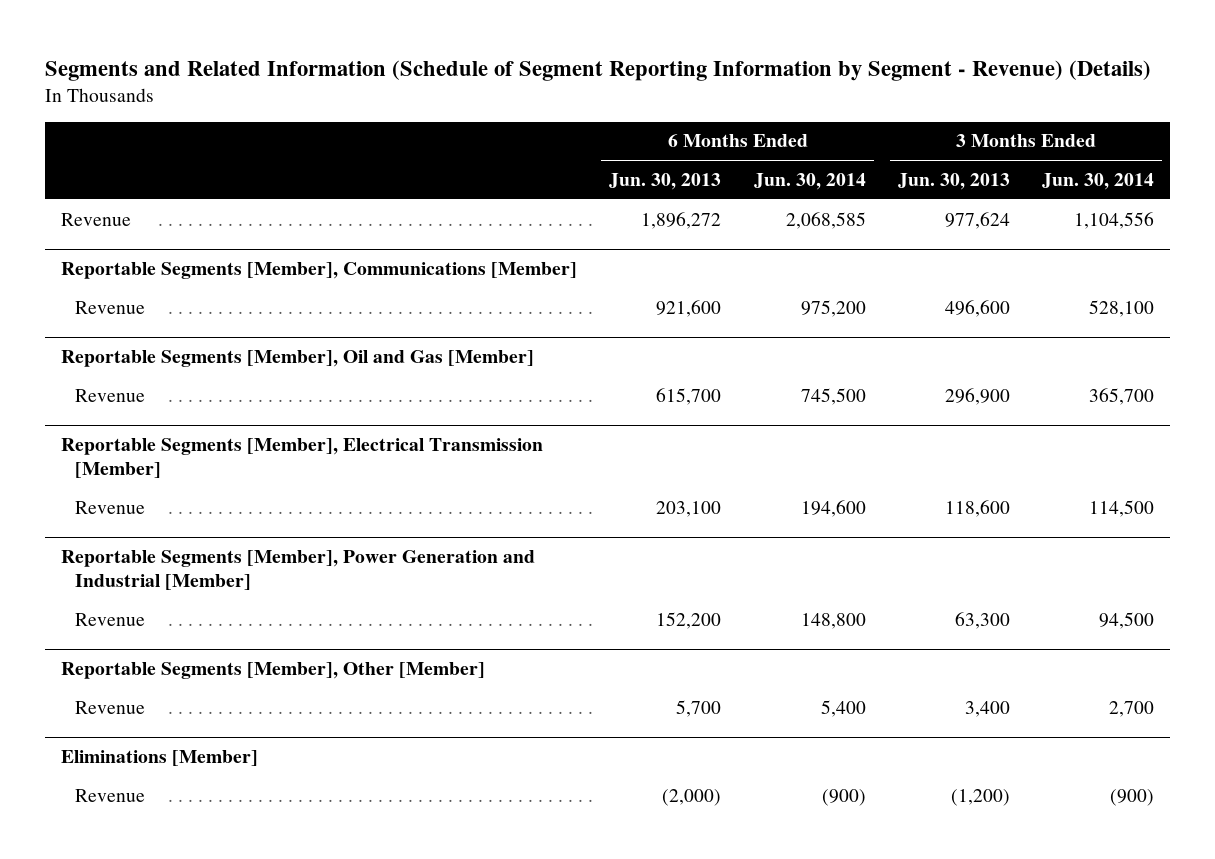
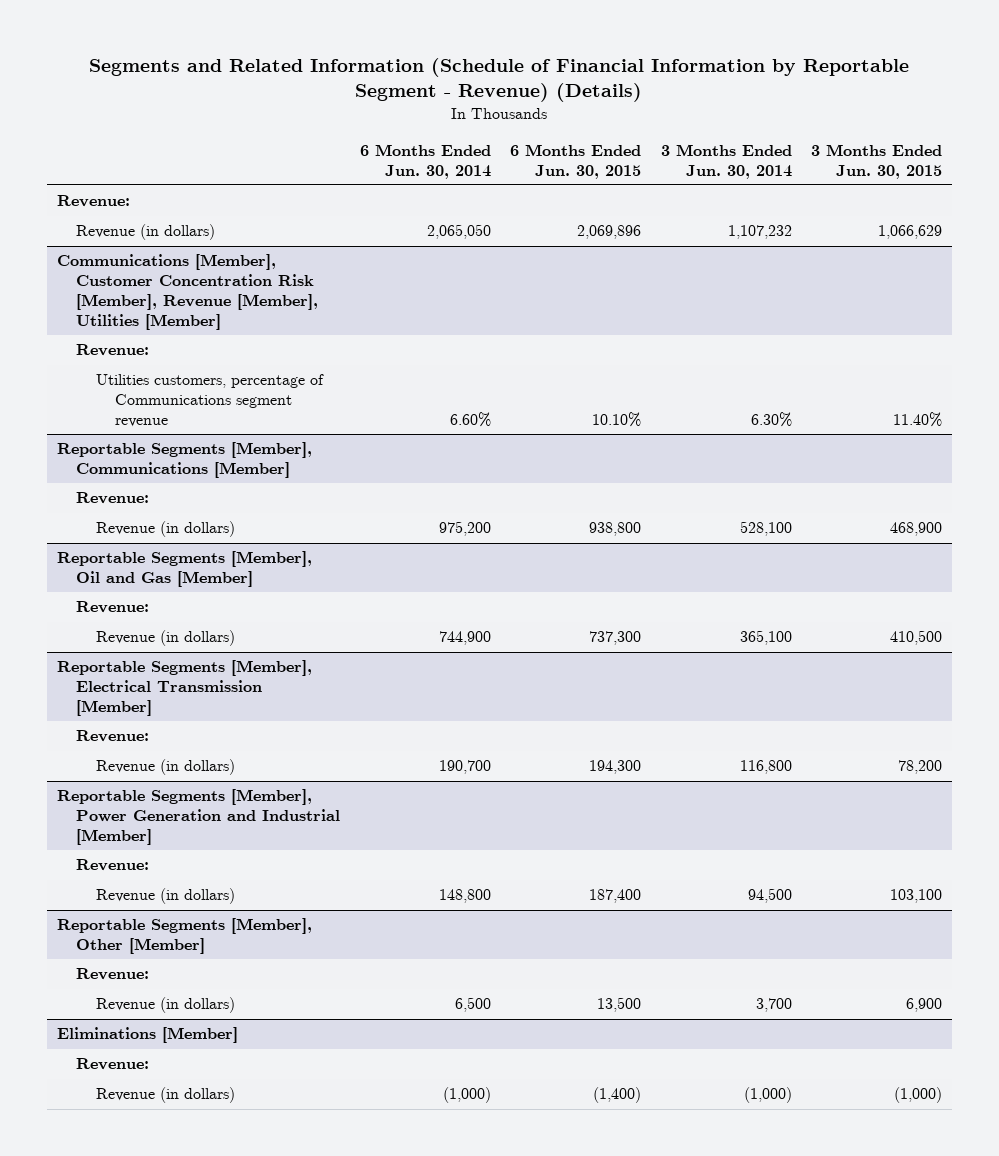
- Segments and Related Information (Schedule of Segment Reporting Information by Segment - Revenue) (Details)
+ Segments and Related Information (Schedule of Financial Information by Reportable Segment - Revenue) (Details)
- | 6 Months Ended Jun. 30, 2013 | 6 Months Ended Jun. 30, 2014 | 3 Months Ended Jun. 30, 2013 | 3 Months Ended Jun. 30, 2014
+ | 6 Months Ended Jun. 30, 2014 | 6 Months Ended Jun. 30, 2015 | 3 Months Ended Jun. 30, 2014 | 3 Months Ended Jun. 30, 2015
- Revenue | 1,896,272 | 2,068,585 | 977,624 | 1,104,556
+ Revenue:
+ Revenue (in dollars) | 2,065,050 | 2,069,896 | 1,107,232 | 1,066,629
+ Communications [Member], Customer Concentration Risk [Member], Revenue [Member], Utilities [Member]
+ Revenue:
+ Utilities customers, percentage of Communications segment revenue | 6.60% | 10.10% | 6.30% | 11.40%
@ Reportable Segments [Member], Communications [Member]
- Revenue | 921,600 | 975,200 | 496,600 | 528,100
+ Revenue:
+ Revenue (in dollars) | 975,200 | 938,800 | 528,100 | 468,900
@ Reportable Segments [Member], Oil and Gas [Member]
- Revenue | 615,700 | 745,500 | 296,900 | 365,700
+ Revenue:
+ Revenue (in dollars) | 744,900 | 737,300 | 365,100 | 410,500
@ Reportable Segments [Member], Electrical Transmission [Member]
- Revenue | 203,100 | 194,600 | 118,600 | 114,500
+ Revenue:
+ Revenue (in dollars) | 190,700 | 194,300 | 116,800 | 78,200
@ Reportable Segments [Member], Power Generation and Industrial [Member]
- Revenue | 152,200 | 148,800 | 63,300 | 94,500
+ Revenue:
+ Revenue (in dollars) | 148,800 | 187,400 | 94,500 | 103,100
@ Reportable Segments [Member], Other [Member]
- Revenue | 5,700 | 5,400 | 3,400 | 2,700
+ Revenue:
+ Revenue (in dollars) | 6,500 | 13,500 | 3,700 | 6,900
@ Eliminations [Member]
- Revenue | (2,000) | (900) | (1,200) | (900)
+ Revenue:
+ Revenue (in dollars) | (1,000) | (1,400) | (1,000) | (1,000)

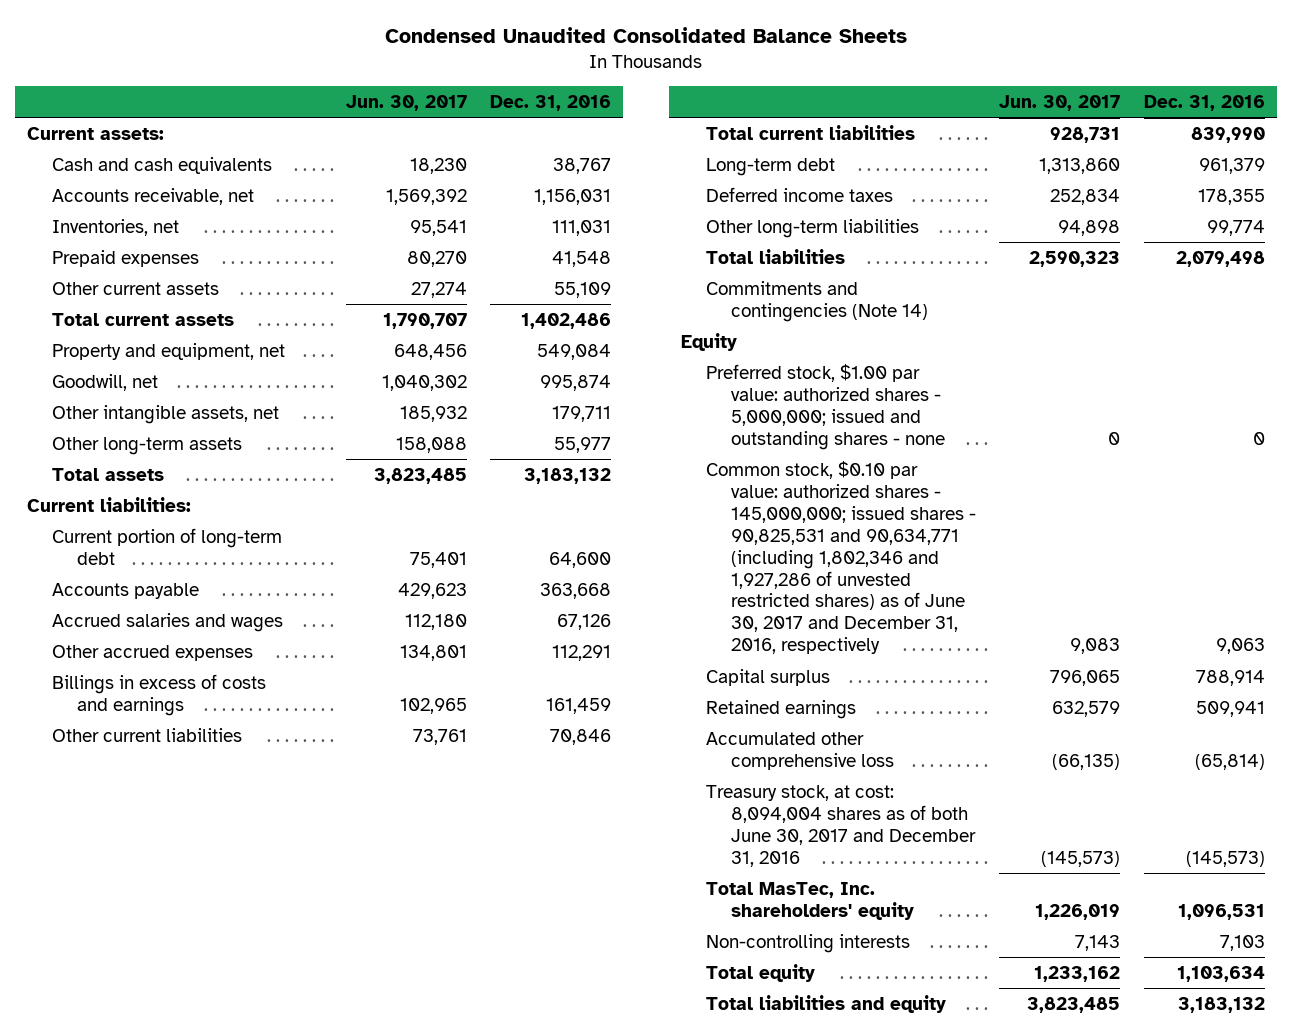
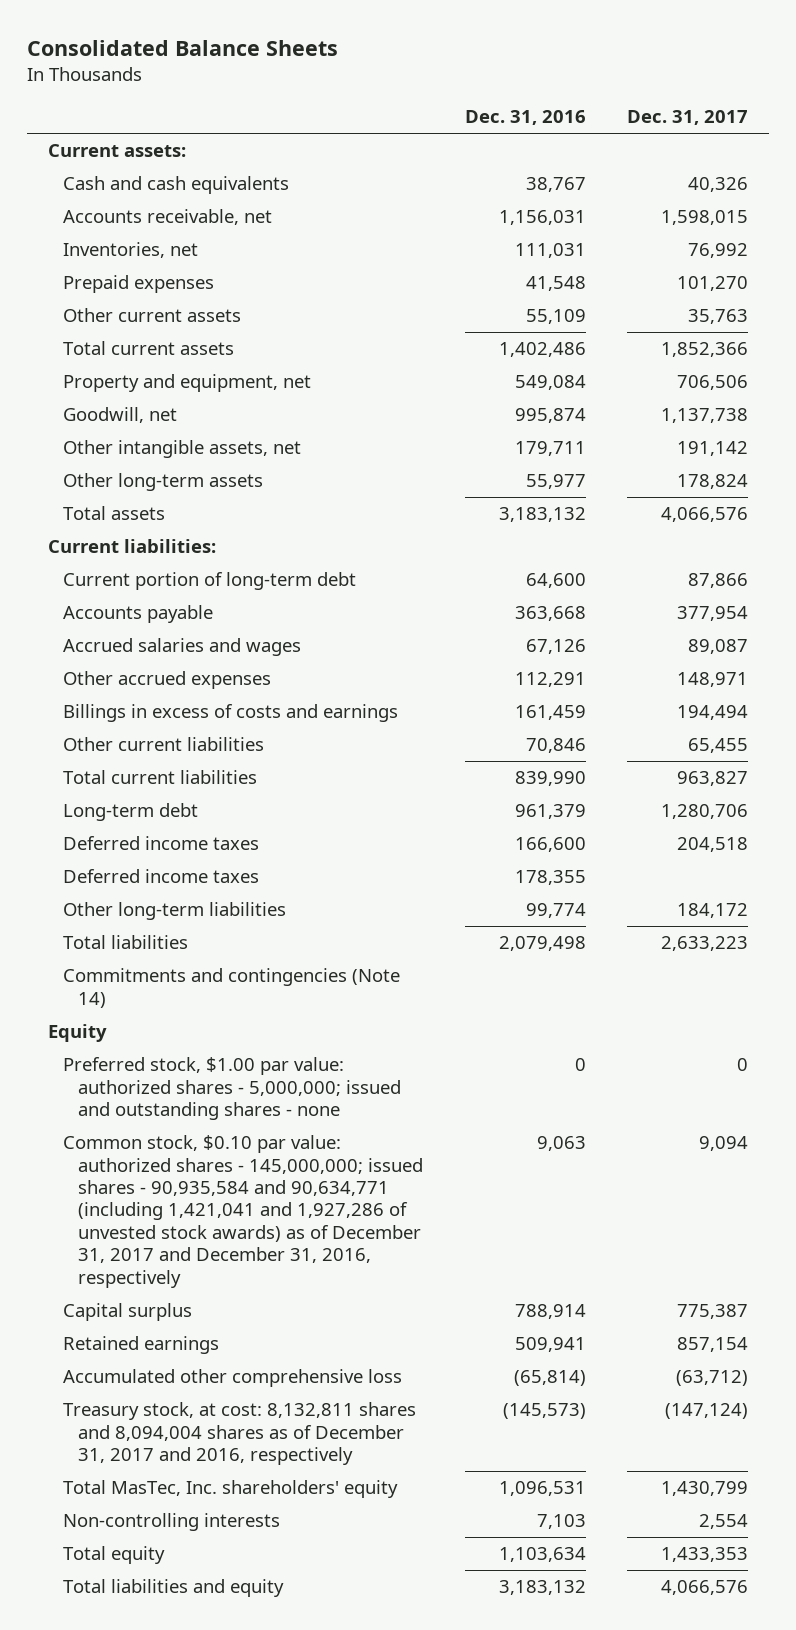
- Condensed Unaudited Consolidated Balance Sheets
+ Consolidated Balance Sheets
- | Jun. 30, 2017 | Dec. 31, 2016
+ | Dec. 31, 2016 | Dec. 31, 2017
+ Deferred income taxes | 166,600 | 204,518
- Common stock, $0.10 par value: authorized shares - 145,000,000; issued shares - 90,825,531 and 90,634,771 (including 1,802,346 and 1,927,286 of unvested restricted shares) as of June 30, 2017 and December 31, 2016, respectively | 9,083 | 9,063
+ Common stock, $0.10 par value: authorized shares - 145,000,000; issued shares - 90,935,584 and 90,634,771 (including 1,421,041 and 1,927,286 of unvested stock awards) as of December 31, 2017 and December 31, 2016, respectively | 9,063 | 9,094
- Treasury stock, at cost: 8,094,004 shares as of both June 30, 2017 and December 31, 2016 | (145,573) | (145,573)
+ Treasury stock, at cost: 8,132,811 shares and 8,094,004 shares as of December 31, 2017 and 2016, respectively | (145,573) | (147,124)

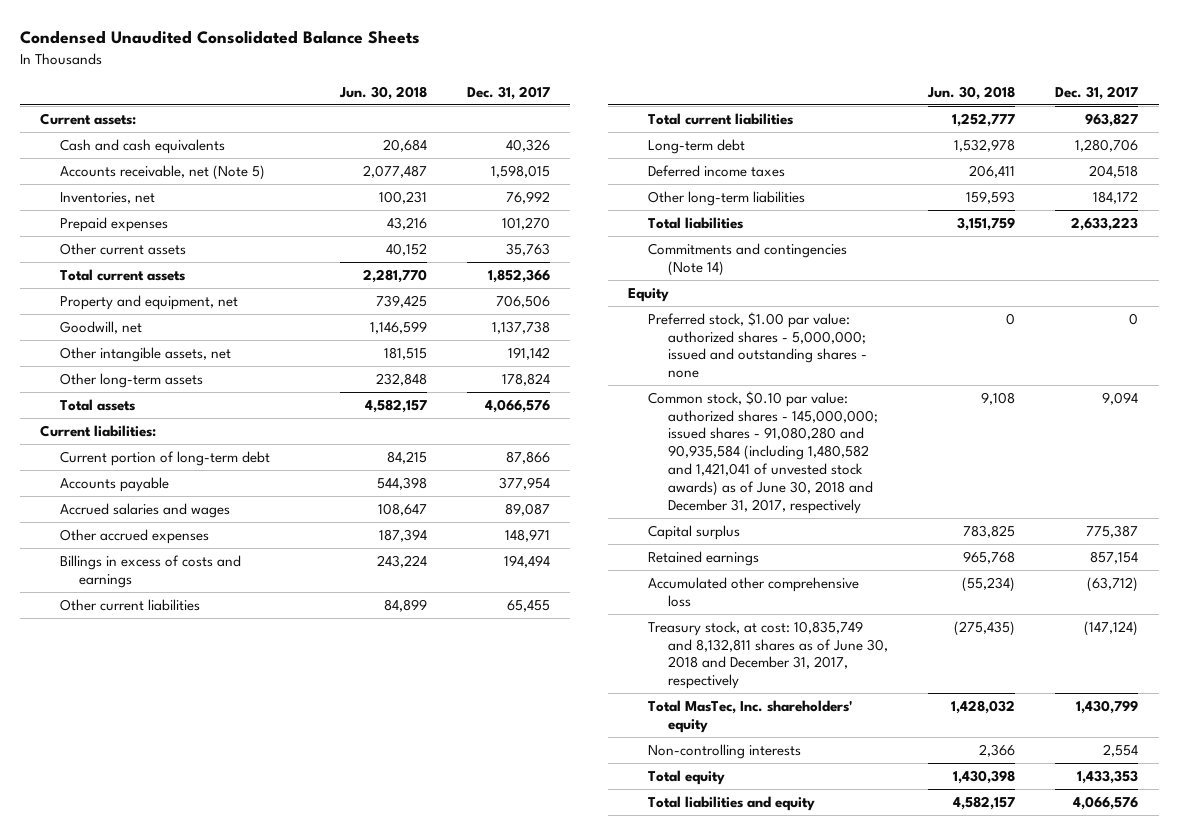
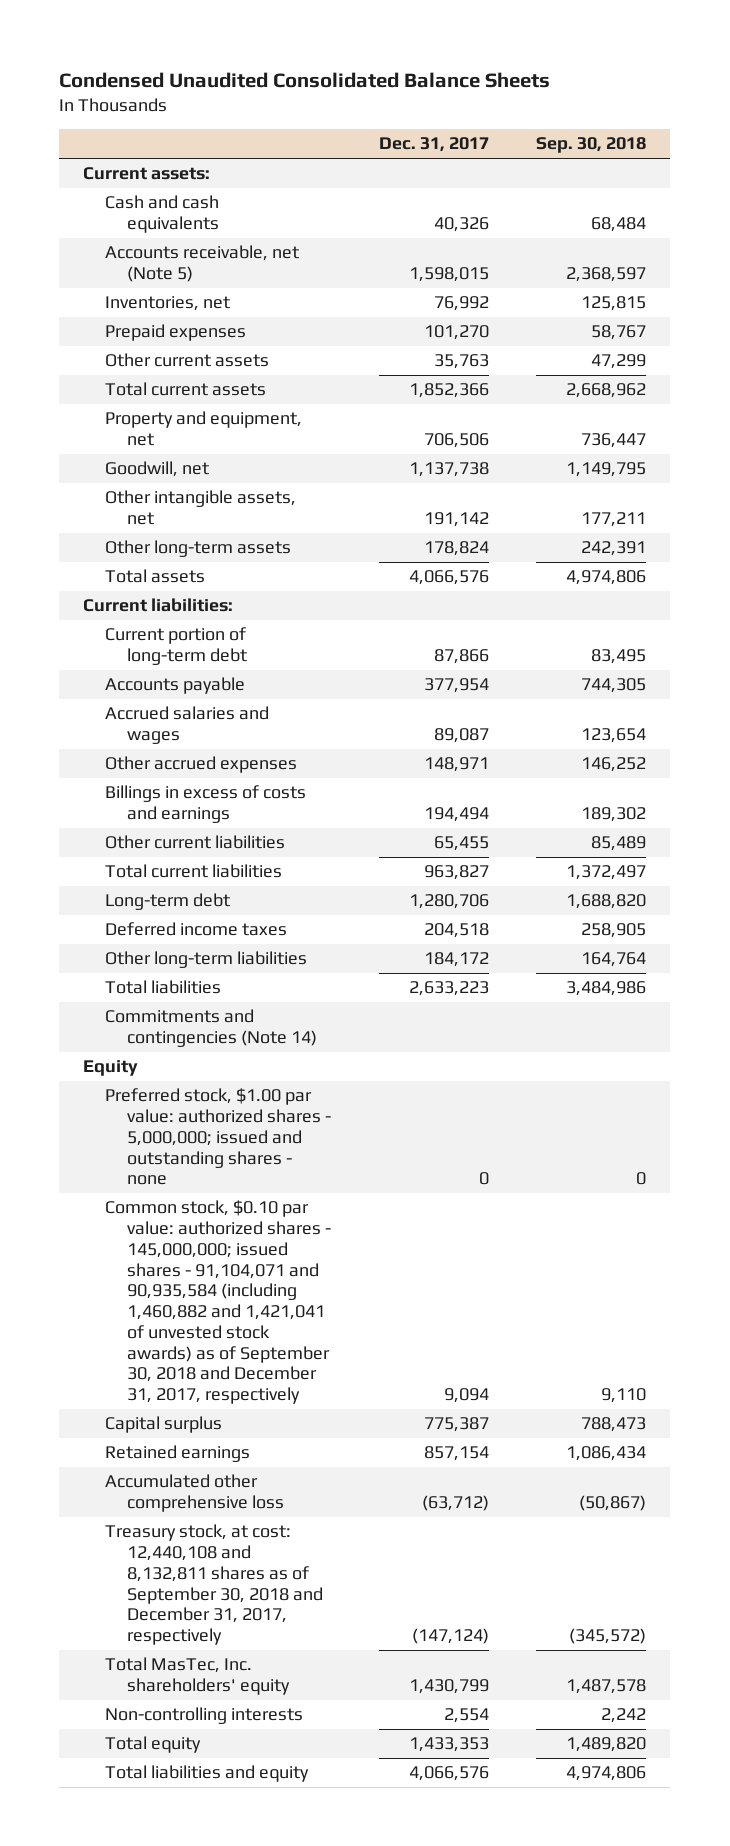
- | Jun. 30, 2018 | Dec. 31, 2017
+ | Dec. 31, 2017 | Sep. 30, 2018
- Common stock, $0.10 par value: authorized shares - 145,000,000; issued shares - 91,080,280 and 90,935,584 (including 1,480,582 and 1,421,041 of unvested stock awards) as of June 30, 2018 and December 31, 2017, respectively | 9,108 | 9,094
+ Common stock, $0.10 par value: authorized shares - 145,000,000; issued shares - 91,104,071 and 90,935,584 (including 1,460,882 and 1,421,041 of unvested stock awards) as of September 30, 2018 and December 31, 2017, respectively | 9,094 | 9,110
- Treasury stock, at cost: 10,835,749 and 8,132,811 shares as of June 30, 2018 and December 31, 2017, respectively | (275,435) | (147,124)
+ Treasury stock, at cost: 12,440,108 and 8,132,811 shares as of September 30, 2018 and December 31, 2017, respectively | (147,124) | (345,572)

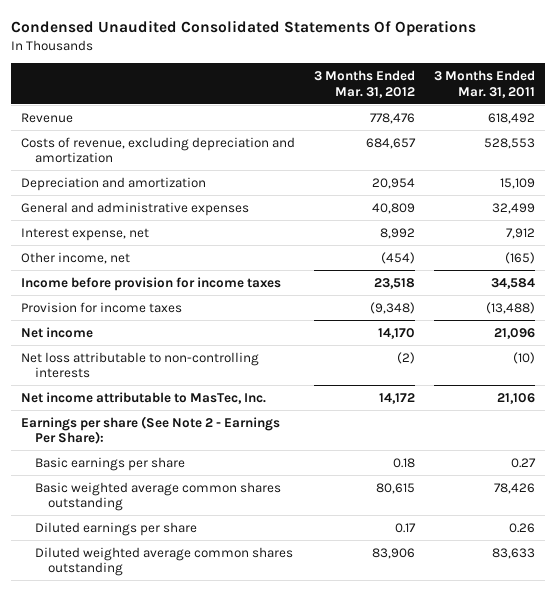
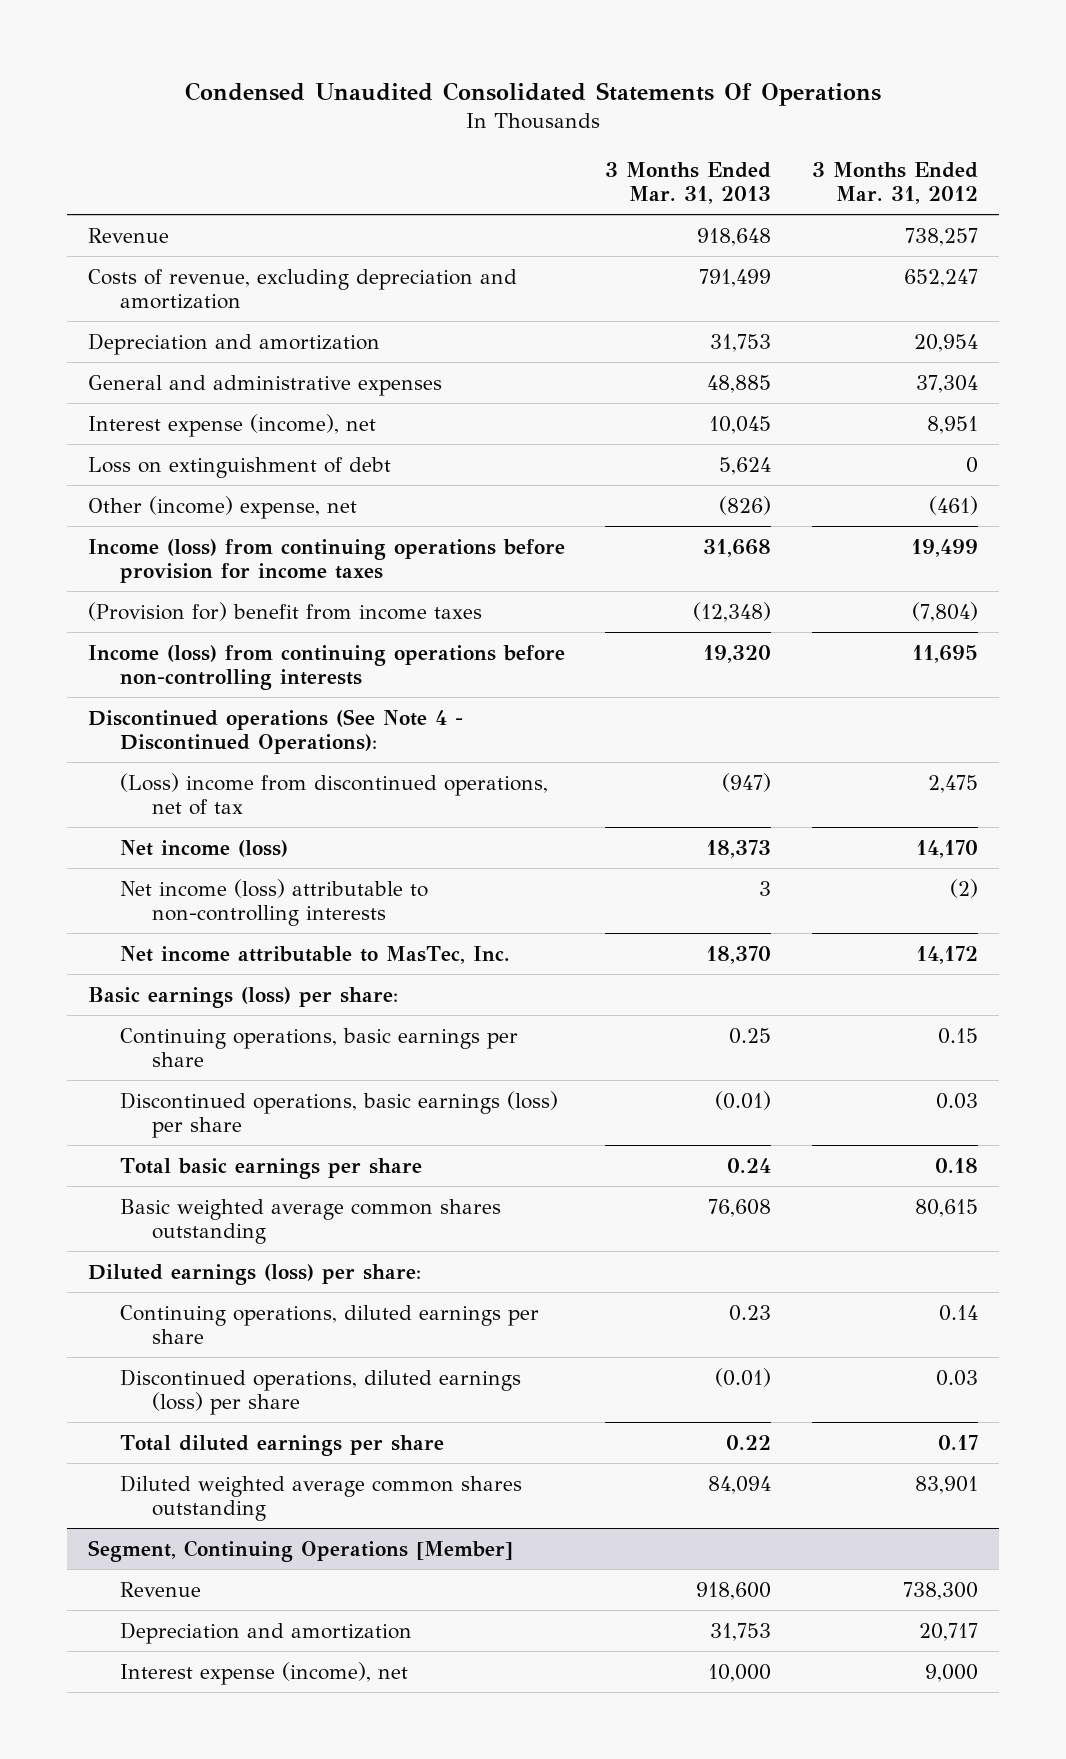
- | 3 Months Ended Mar. 31, 2012 | 3 Months Ended Mar. 31, 2011
+ | 3 Months Ended Mar. 31, 2013 | 3 Months Ended Mar. 31, 2012
- Revenue | 778,476 | 618,492
- Costs of revenue, excluding depreciation and amortization | 684,657 | 528,553
+ Revenue | 918,648 | 738,257
+ Costs of revenue, excluding depreciation and amortization | 791,499 | 652,247
- General and administrative expenses | 40,809 | 32,499
- Interest expense, net | 8,992 | 7,912
- Other income, net | (454) | (165)
- Income before provision for income taxes | 23,518 | 34,584
- Provision for income taxes | (9,348) | (13,488)
- Net income | 14,170 | 21,096
- Net loss attributable to non-controlling interests | (2) | (10)
+ General and administrative expenses | 48,885 | 37,304
+ Interest expense (income), net | 10,045 | 8,951
+ Loss on extinguishment of debt | 5,624 | 0
+ Other (income) expense, net | (826) | (461)
+ Income (loss) from continuing operations before provision for income taxes | 31,668 | 19,499
+ (Provision for) benefit from income taxes | (12,348) | (7,804)
+ Income (loss) from continuing operations before non-controlling interests | 19,320 | 11,695
+ Discontinued operations (See Note 4 - Discontinued Operations):
+ (Loss) income from discontinued operations, net of tax | (947) | 2,475
+ Net income (loss) | 18,373 | 14,170
+ Net income (loss) attributable to non-controlling interests | 3 | (2)
- Earnings per share (See Note 2 - Earnings Per Share):
- Basic earnings per share | 0.18 | 0.27
+ Basic earnings (loss) per share:
+ Continuing operations, basic earnings per share | 0.25 | 0.15
+ Discontinued operations, basic earnings (loss) per share | (0.01) | 0.03
+ Total basic earnings per share | 0.24 | 0.18
- Diluted earnings per share | 0.17 | 0.26
- Diluted weighted average common shares outstanding | 83,906 | 83,633
+ Diluted earnings (loss) per share:
+ Continuing operations, diluted earnings per share | 0.23 | 0.14
+ Discontinued operations, diluted earnings (loss) per share | (0.01) | 0.03
+ Total diluted earnings per share | 0.22 | 0.17
+ Diluted weighted average common shares outstanding | 84,094 | 83,901
+ Segment, Continuing Operations [Member]
+ Revenue | 918,600 | 738,300
+ Depreciation and amortization | 31,753 | 20,717
+ Interest expense (income), net | 10,000 | 9,000

